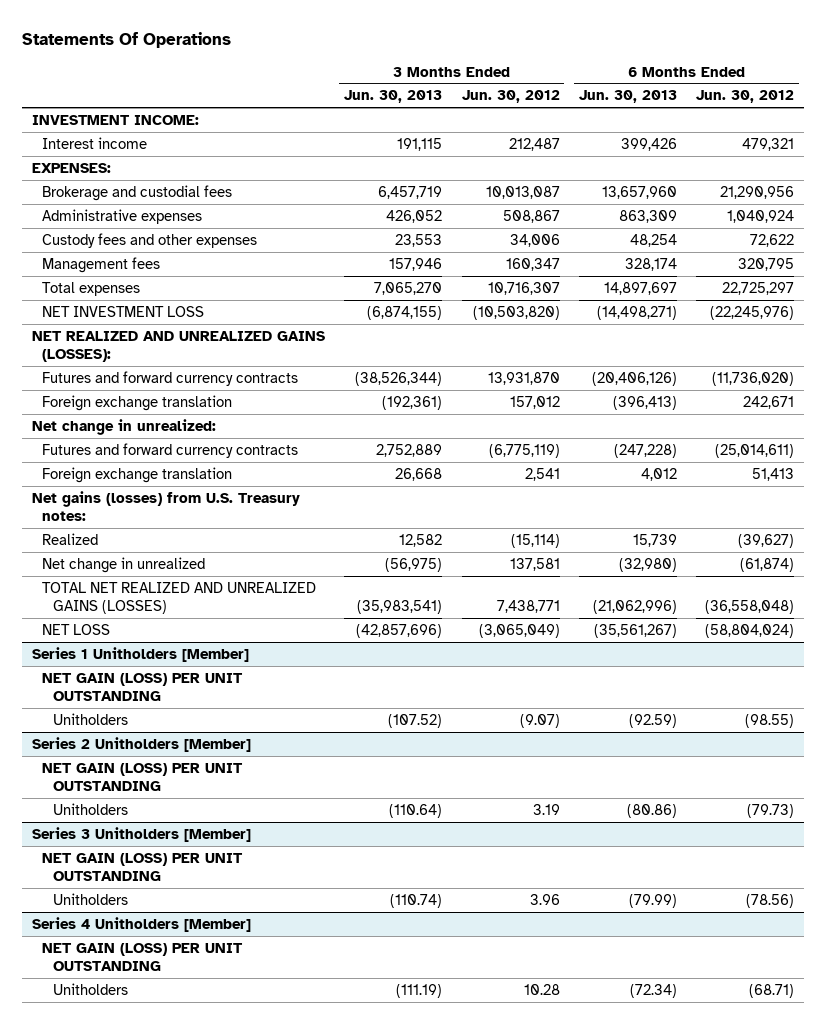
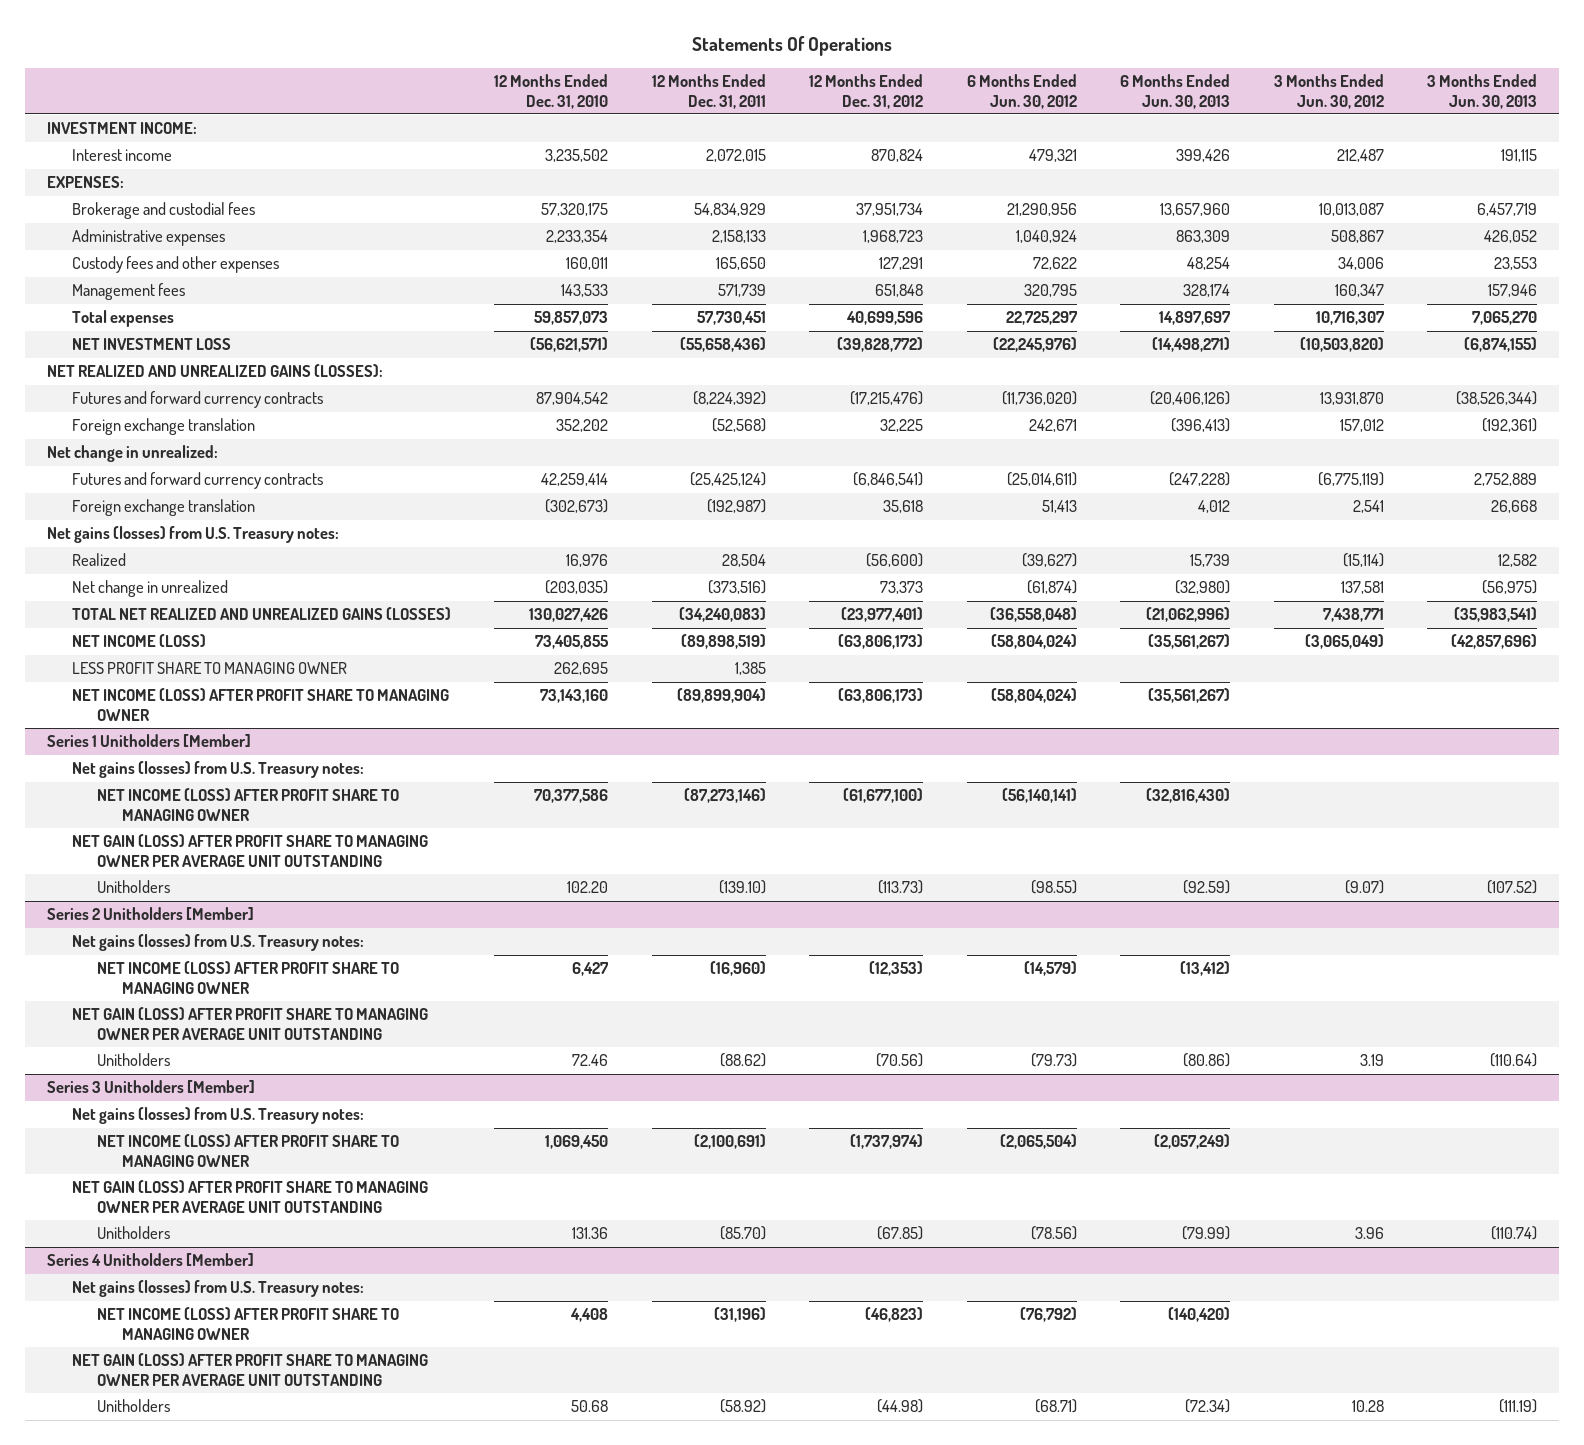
- | 3 Months Ended Jun. 30, 2013 | 3 Months Ended Jun. 30, 2012 | 6 Months Ended Jun. 30, 2013 | 6 Months Ended Jun. 30, 2012
+ | 12 Months Ended Dec. 31, 2010 | 12 Months Ended Dec. 31, 2011 | 12 Months Ended Dec. 31, 2012 | 6 Months Ended Jun. 30, 2012 | 6 Months Ended Jun. 30, 2013 | 3 Months Ended Jun. 30, 2012 | 3 Months Ended Jun. 30, 2013
- NET LOSS | (42,857,696) | (3,065,049) | (35,561,267) | (58,804,024)
+ NET INCOME (LOSS) | 73,405,855 | (89,898,519) | (63,806,173) | (58,804,024) | (35,561,267) | (3,065,049) | (42,857,696)
+ LESS PROFIT SHARE TO MANAGING OWNER | 262,695 | 1,385 | | | | |
+ NET INCOME (LOSS) AFTER PROFIT SHARE TO MANAGING OWNER | 73,143,160 | (89,899,904) | (63,806,173) | (58,804,024) | (35,561,267) | |
@ Series 1 Unitholders [Member]
- NET GAIN (LOSS) PER UNIT OUTSTANDING
+ Net gains (losses) from U.S. Treasury notes:
+ NET INCOME (LOSS) AFTER PROFIT SHARE TO MANAGING OWNER | 70,377,586 | (87,273,146) | (61,677,100) | (56,140,141) | (32,816,430) | |
+ NET GAIN (LOSS) AFTER PROFIT SHARE TO MANAGING OWNER PER AVERAGE UNIT OUTSTANDING
@ Series 2 Unitholders [Member]
- NET GAIN (LOSS) PER UNIT OUTSTANDING
+ Net gains (losses) from U.S. Treasury notes:
+ NET INCOME (LOSS) AFTER PROFIT SHARE TO MANAGING OWNER | 6,427 | (16,960) | (12,353) | (14,579) | (13,412) | |
+ NET GAIN (LOSS) AFTER PROFIT SHARE TO MANAGING OWNER PER AVERAGE UNIT OUTSTANDING
@ Series 3 Unitholders [Member]
- NET GAIN (LOSS) PER UNIT OUTSTANDING
+ Net gains (losses) from U.S. Treasury notes:
+ NET INCOME (LOSS) AFTER PROFIT SHARE TO MANAGING OWNER | 1,069,450 | (2,100,691) | (1,737,974) | (2,065,504) | (2,057,249) | |
+ NET GAIN (LOSS) AFTER PROFIT SHARE TO MANAGING OWNER PER AVERAGE UNIT OUTSTANDING
@ Series 4 Unitholders [Member]
- NET GAIN (LOSS) PER UNIT OUTSTANDING
+ Net gains (losses) from U.S. Treasury notes:
+ NET INCOME (LOSS) AFTER PROFIT SHARE TO MANAGING OWNER | 4,408 | (31,196) | (46,823) | (76,792) | (140,420) | |
+ NET GAIN (LOSS) AFTER PROFIT SHARE TO MANAGING OWNER PER AVERAGE UNIT OUTSTANDING

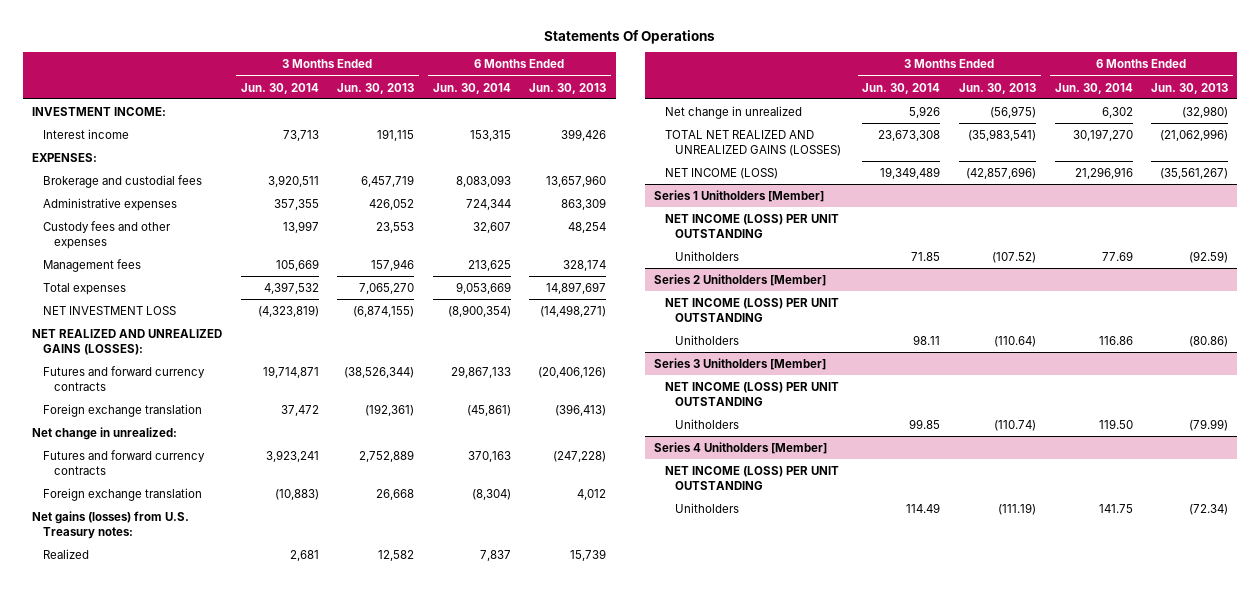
- | 12 Months Ended Dec. 31, 2010 | 12 Months Ended Dec. 31, 2011 | 12 Months Ended Dec. 31, 2012 | 6 Months Ended Jun. 30, 2012 | 6 Months Ended Jun. 30, 2013 | 3 Months Ended Jun. 30, 2012 | 3 Months Ended Jun. 30, 2013
+ | 3 Months Ended Jun. 30, 2014 | 3 Months Ended Jun. 30, 2013 | 6 Months Ended Jun. 30, 2014 | 6 Months Ended Jun. 30, 2013
- LESS PROFIT SHARE TO MANAGING OWNER | 262,695 | 1,385 | | | | |
- NET INCOME (LOSS) AFTER PROFIT SHARE TO MANAGING OWNER | 73,143,160 | (89,899,904) | (63,806,173) | (58,804,024) | (35,561,267) | |
@ Series 1 Unitholders [Member]
- Net gains (losses) from U.S. Treasury notes:
- NET INCOME (LOSS) AFTER PROFIT SHARE TO MANAGING OWNER | 70,377,586 | (87,273,146) | (61,677,100) | (56,140,141) | (32,816,430) | |
- NET GAIN (LOSS) AFTER PROFIT SHARE TO MANAGING OWNER PER AVERAGE UNIT OUTSTANDING
+ NET INCOME (LOSS) PER UNIT OUTSTANDING
@ Series 2 Unitholders [Member]
- Net gains (losses) from U.S. Treasury notes:
- NET INCOME (LOSS) AFTER PROFIT SHARE TO MANAGING OWNER | 6,427 | (16,960) | (12,353) | (14,579) | (13,412) | |
- NET GAIN (LOSS) AFTER PROFIT SHARE TO MANAGING OWNER PER AVERAGE UNIT OUTSTANDING
+ NET INCOME (LOSS) PER UNIT OUTSTANDING
@ Series 3 Unitholders [Member]
- Net gains (losses) from U.S. Treasury notes:
- NET INCOME (LOSS) AFTER PROFIT SHARE TO MANAGING OWNER | 1,069,450 | (2,100,691) | (1,737,974) | (2,065,504) | (2,057,249) | |
- NET GAIN (LOSS) AFTER PROFIT SHARE TO MANAGING OWNER PER AVERAGE UNIT OUTSTANDING
+ NET INCOME (LOSS) PER UNIT OUTSTANDING
@ Series 4 Unitholders [Member]
- Net gains (losses) from U.S. Treasury notes:
- NET INCOME (LOSS) AFTER PROFIT SHARE TO MANAGING OWNER | 4,408 | (31,196) | (46,823) | (76,792) | (140,420) | |
- NET GAIN (LOSS) AFTER PROFIT SHARE TO MANAGING OWNER PER AVERAGE UNIT OUTSTANDING
+ NET INCOME (LOSS) PER UNIT OUTSTANDING

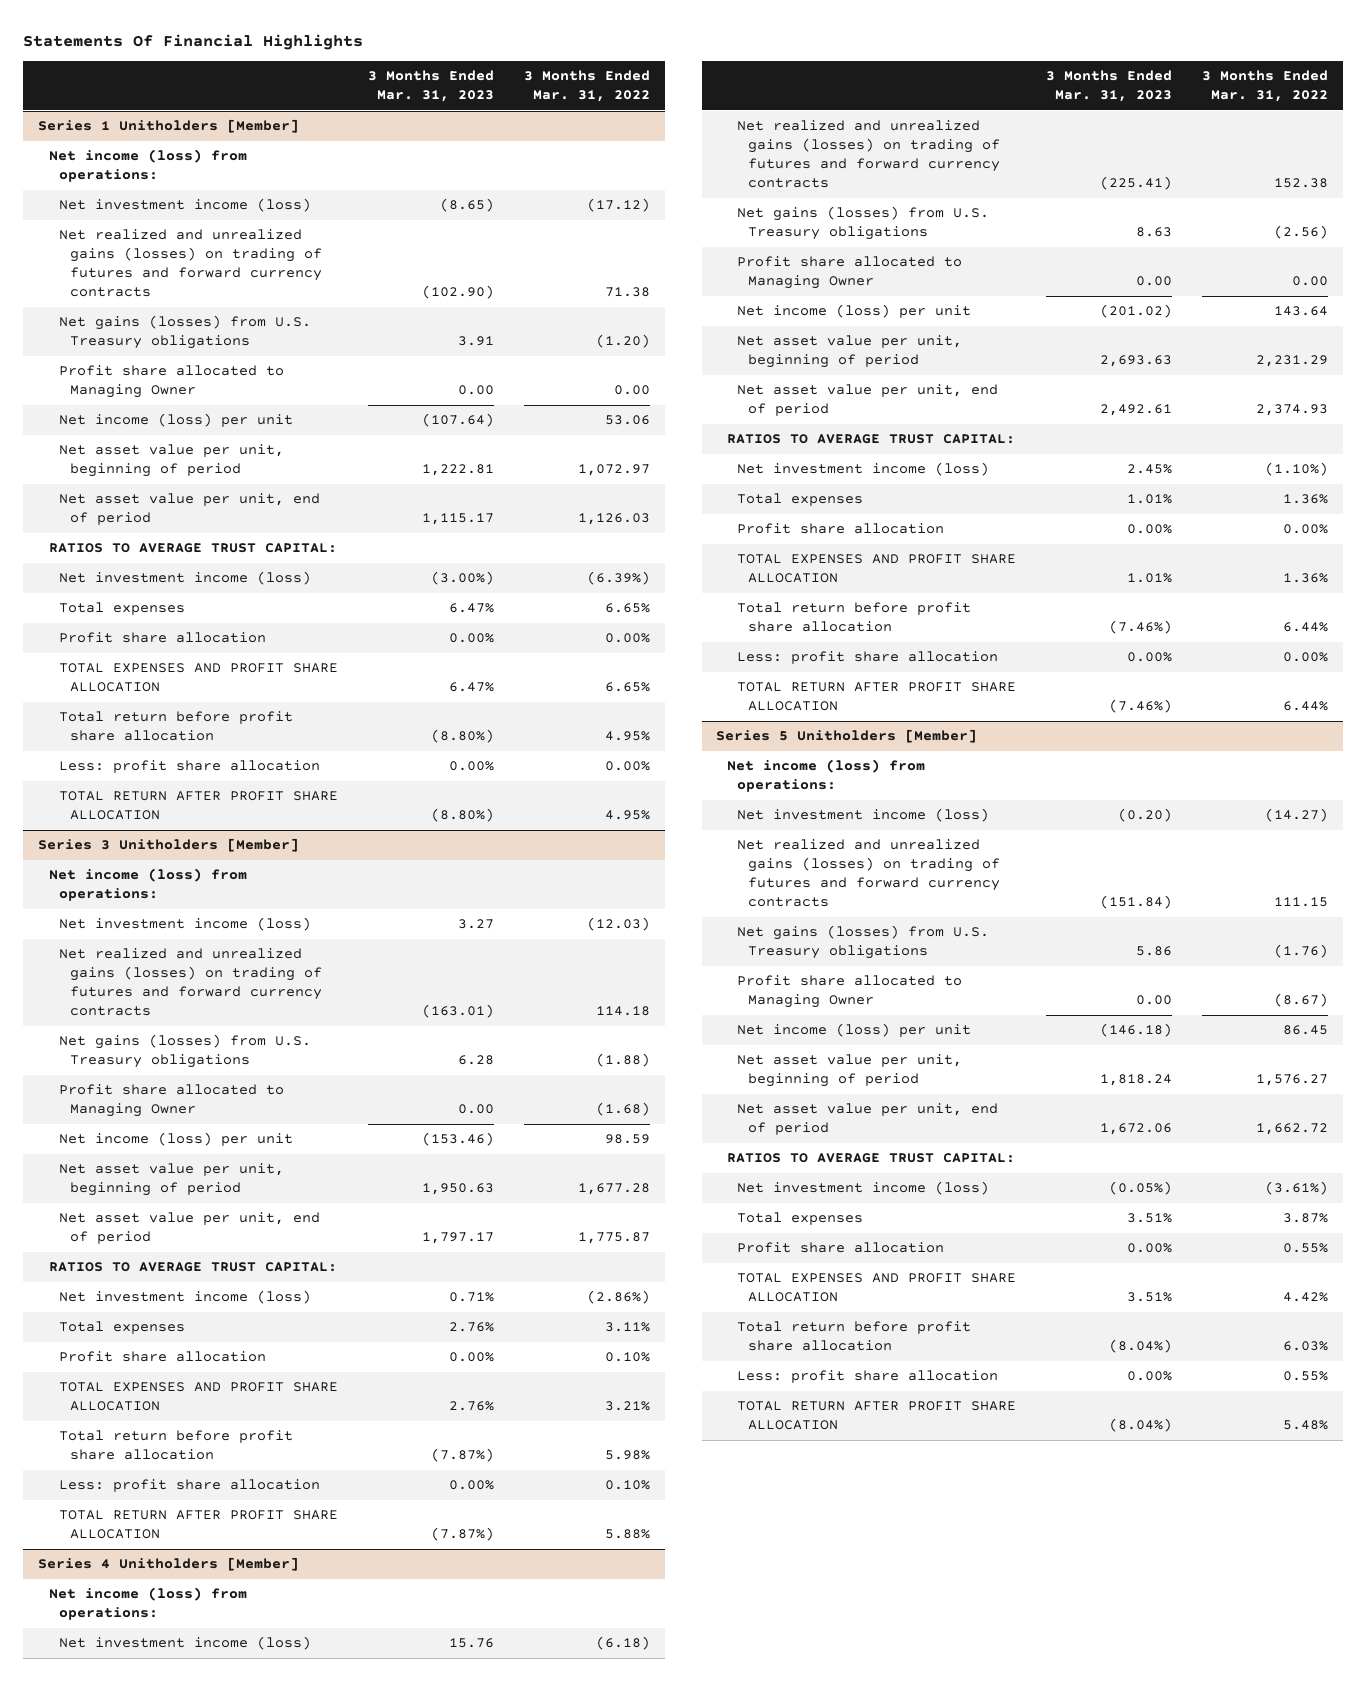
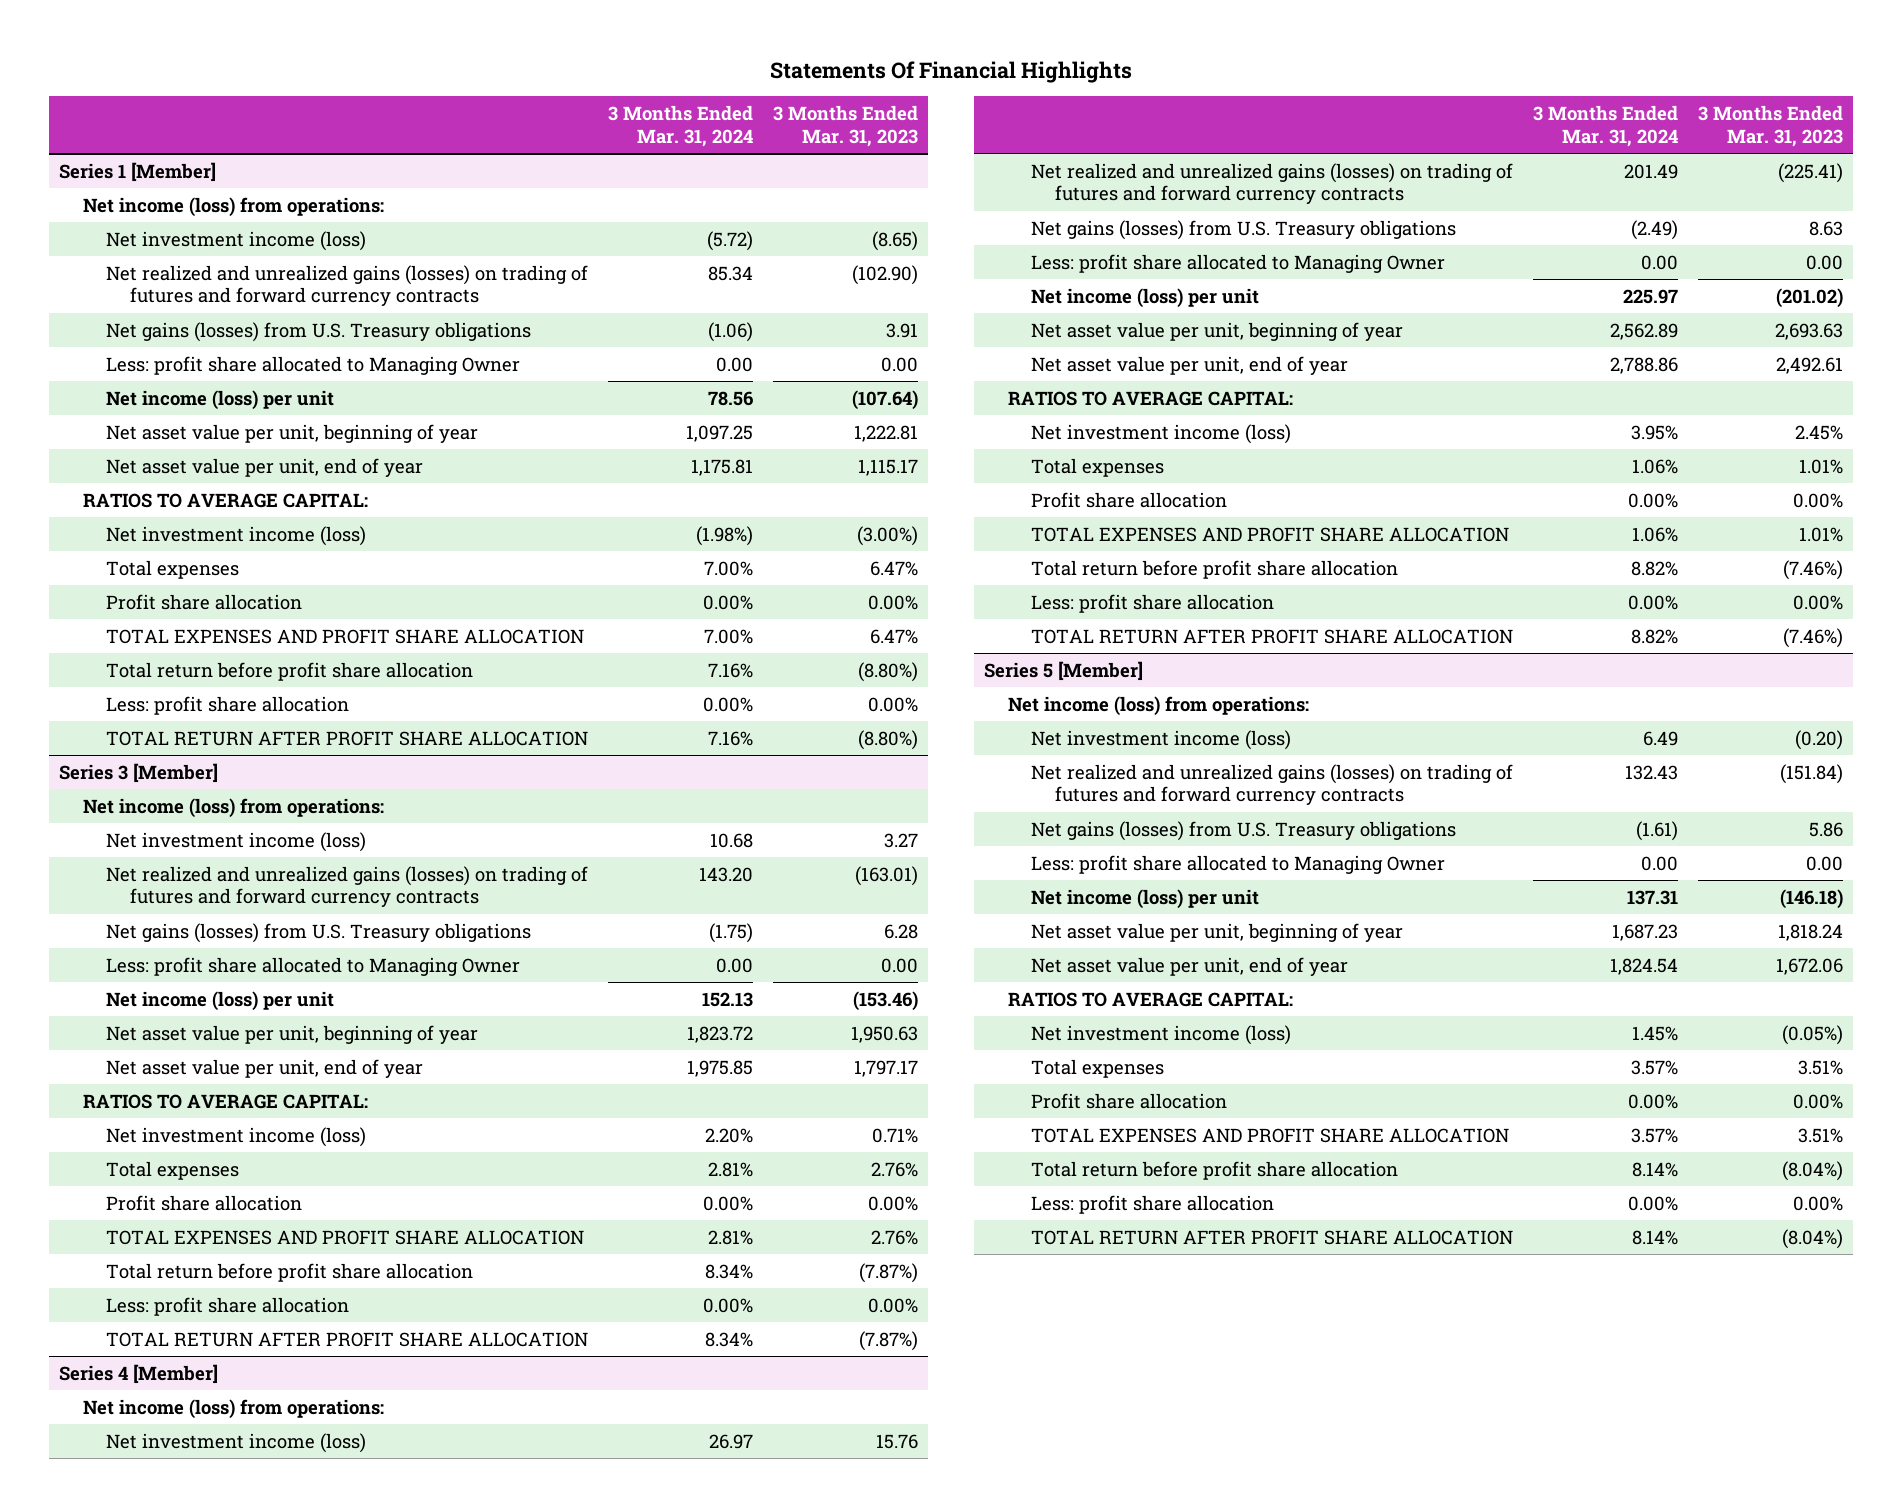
- | 3 Months Ended Mar. 31, 2023 | 3 Months Ended Mar. 31, 2022
+ | 3 Months Ended Mar. 31, 2024 | 3 Months Ended Mar. 31, 2023
- Series 1 Unitholders [Member]
+ Series 1 [Member]
- Profit share allocated to Managing Owner | 0.00 | 0.00
+ Less: profit share allocated to Managing Owner | 0.00 | 0.00
- Net asset value per unit, beginning of period | 1,222.81 | 1,072.97
- Net asset value per unit, end of period | 1,115.17 | 1,126.03
- RATIOS TO AVERAGE TRUST CAPITAL:
+ Net asset value per unit, beginning of year | 1,097.25 | 1,222.81
+ Net asset value per unit, end of year | 1,175.81 | 1,115.17
+ RATIOS TO AVERAGE CAPITAL:
- Series 3 Unitholders [Member]
+ Series 3 [Member]
- Profit share allocated to Managing Owner | 0.00 | (1.68)
+ Less: profit share allocated to Managing Owner | 0.00 | 0.00
- Net asset value per unit, beginning of period | 1,950.63 | 1,677.28
- Net asset value per unit, end of period | 1,797.17 | 1,775.87
- RATIOS TO AVERAGE TRUST CAPITAL:
+ Net asset value per unit, beginning of year | 1,823.72 | 1,950.63
+ Net asset value per unit, end of year | 1,975.85 | 1,797.17
+ RATIOS TO AVERAGE CAPITAL:
- Series 4 Unitholders [Member]
+ Series 4 [Member]
- Profit share allocated to Managing Owner | 0.00 | 0.00
+ Less: profit share allocated to Managing Owner | 0.00 | 0.00
- Net asset value per unit, beginning of period | 2,693.63 | 2,231.29
- Net asset value per unit, end of period | 2,492.61 | 2,374.93
- RATIOS TO AVERAGE TRUST CAPITAL:
+ Net asset value per unit, beginning of year | 2,562.89 | 2,693.63
+ Net asset value per unit, end of year | 2,788.86 | 2,492.61
+ RATIOS TO AVERAGE CAPITAL:
- Series 5 Unitholders [Member]
+ Series 5 [Member]
- Profit share allocated to Managing Owner | 0.00 | (8.67)
+ Less: profit share allocated to Managing Owner | 0.00 | 0.00
- Net asset value per unit, beginning of period | 1,818.24 | 1,576.27
- Net asset value per unit, end of period | 1,672.06 | 1,662.72
- RATIOS TO AVERAGE TRUST CAPITAL:
+ Net asset value per unit, beginning of year | 1,687.23 | 1,818.24
+ Net asset value per unit, end of year | 1,824.54 | 1,672.06
+ RATIOS TO AVERAGE CAPITAL:

